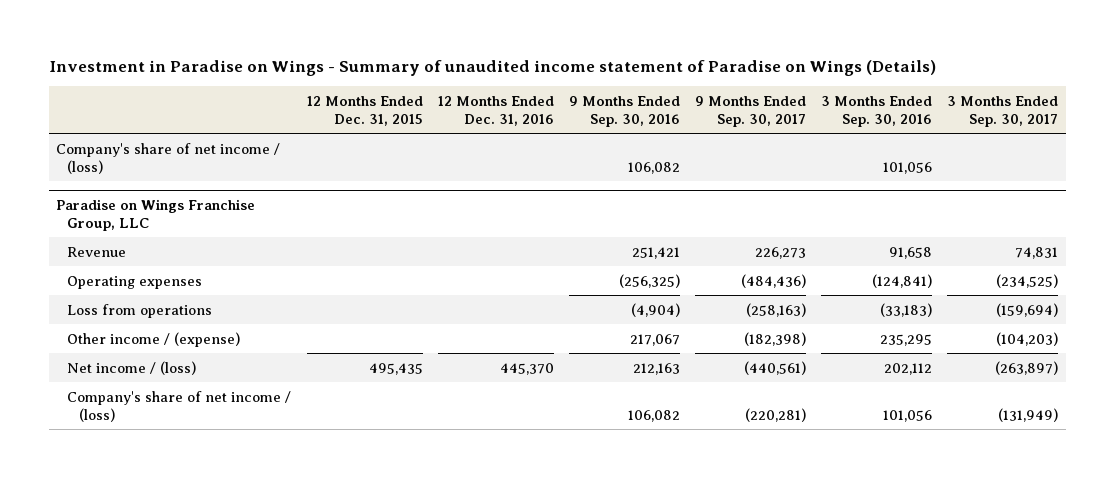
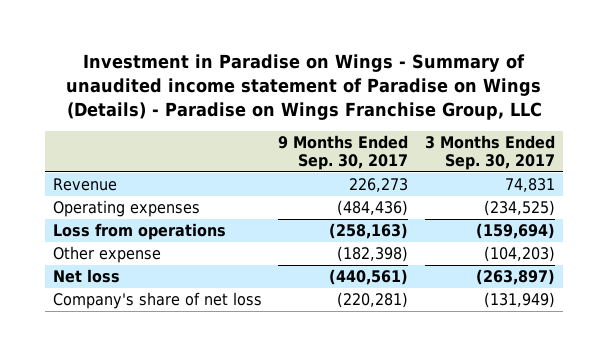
- Investment in Paradise on Wings - Summary of unaudited income statement of Paradise on Wings (Details)
+ Investment in Paradise on Wings - Summary of unaudited income statement of Paradise on Wings (Details) - Paradise on Wings Franchise Group, LLC
- | 12 Months Ended Dec. 31, 2015 | 12 Months Ended Dec. 31, 2016 | 9 Months Ended Sep. 30, 2016 | 9 Months Ended Sep. 30, 2017 | 3 Months Ended Sep. 30, 2016 | 3 Months Ended Sep. 30, 2017
+ | 9 Months Ended Sep. 30, 2017 | 3 Months Ended Sep. 30, 2017
- Company's share of net income / (loss) | | | 106,082 | | 101,056 |
- Paradise on Wings Franchise Group, LLC
- Other income / (expense) | | | 217,067 | (182,398) | 235,295 | (104,203)
- Net income / (loss) | 495,435 | 445,370 | 212,163 | (440,561) | 202,112 | (263,897)
- Company's share of net income / (loss) | | | 106,082 | (220,281) | 101,056 | (131,949)
+ Other expense | (182,398) | (104,203)
+ Net loss | (440,561) | (263,897)
+ Company's share of net loss | (220,281) | (131,949)

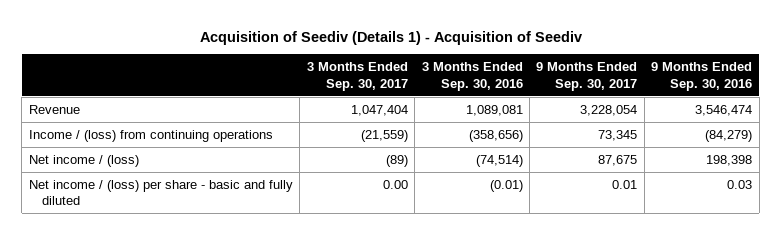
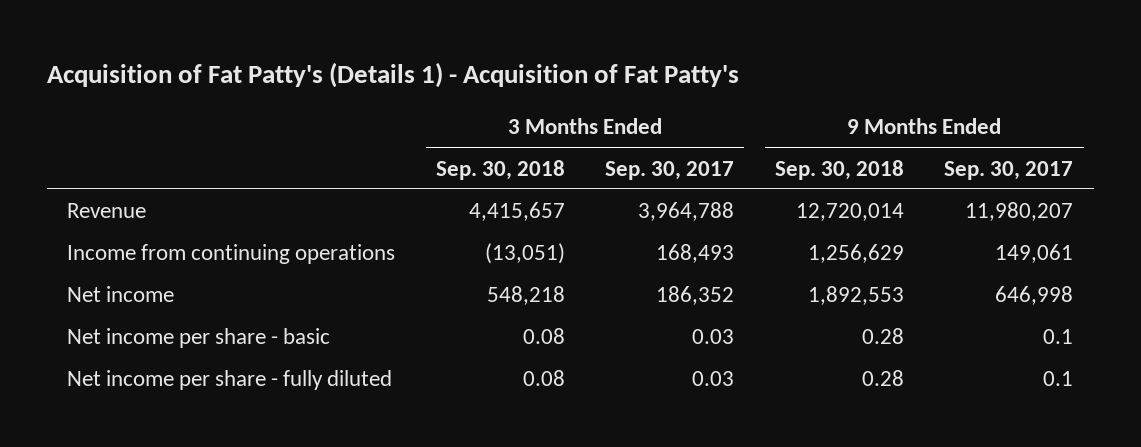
- Acquisition of Seediv (Details 1) - Acquisition of Seediv
+ Acquisition of Fat Patty's (Details 1) - Acquisition of Fat Patty's
- | 3 Months Ended Sep. 30, 2017 | 3 Months Ended Sep. 30, 2016 | 9 Months Ended Sep. 30, 2017 | 9 Months Ended Sep. 30, 2016
+ | 3 Months Ended Sep. 30, 2018 | 3 Months Ended Sep. 30, 2017 | 9 Months Ended Sep. 30, 2018 | 9 Months Ended Sep. 30, 2017
- Revenue | 1,047,404 | 1,089,081 | 3,228,054 | 3,546,474
- Income / (loss) from continuing operations | (21,559) | (358,656) | 73,345 | (84,279)
- Net income / (loss) | (89) | (74,514) | 87,675 | 198,398
- Net income / (loss) per share - basic and fully diluted | 0.00 | (0.01) | 0.01 | 0.03
+ Revenue | 4,415,657 | 3,964,788 | 12,720,014 | 11,980,207
+ Income from continuing operations | (13,051) | 168,493 | 1,256,629 | 149,061
+ Net income | 548,218 | 186,352 | 1,892,553 | 646,998
+ Net income per share - basic | 0.08 | 0.03 | 0.28 | 0.1
+ Net income per share - fully diluted | 0.08 | 0.03 | 0.28 | 0.1

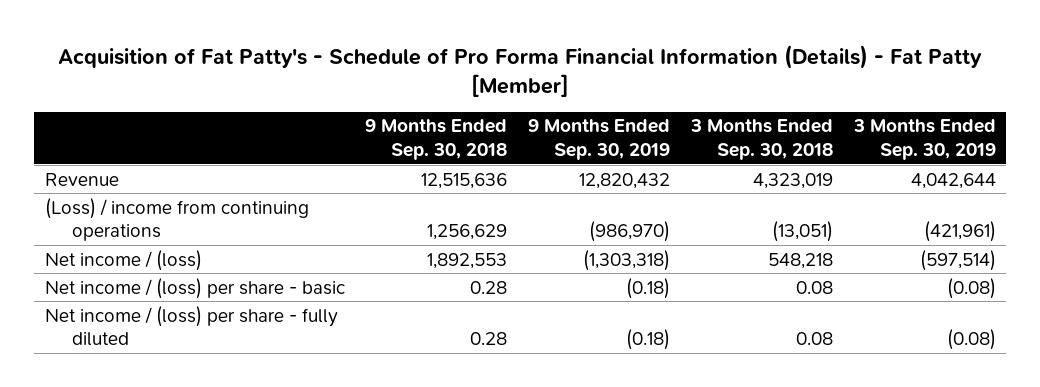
- Acquisition of Fat Patty's (Details 1) - Acquisition of Fat Patty's
+ Acquisition of Fat Patty's - Schedule of Pro Forma Financial Information (Details) - Fat Patty [Member]
- | 3 Months Ended Sep. 30, 2018 | 3 Months Ended Sep. 30, 2017 | 9 Months Ended Sep. 30, 2018 | 9 Months Ended Sep. 30, 2017
+ | 9 Months Ended Sep. 30, 2018 | 9 Months Ended Sep. 30, 2019 | 3 Months Ended Sep. 30, 2018 | 3 Months Ended Sep. 30, 2019
- Revenue | 4,415,657 | 3,964,788 | 12,720,014 | 11,980,207
- Income from continuing operations | (13,051) | 168,493 | 1,256,629 | 149,061
- Net income | 548,218 | 186,352 | 1,892,553 | 646,998
- Net income per share - basic | 0.08 | 0.03 | 0.28 | 0.1
- Net income per share - fully diluted | 0.08 | 0.03 | 0.28 | 0.1
+ Revenue | 12,515,636 | 12,820,432 | 4,323,019 | 4,042,644
+ (Loss) / income from continuing operations | 1,256,629 | (986,970) | (13,051) | (421,961)
+ Net income / (loss) | 1,892,553 | (1,303,318) | 548,218 | (597,514)
+ Net income / (loss) per share - basic | 0.28 | (0.18) | 0.08 | (0.08)
+ Net income / (loss) per share - fully diluted | 0.28 | (0.18) | 0.08 | (0.08)

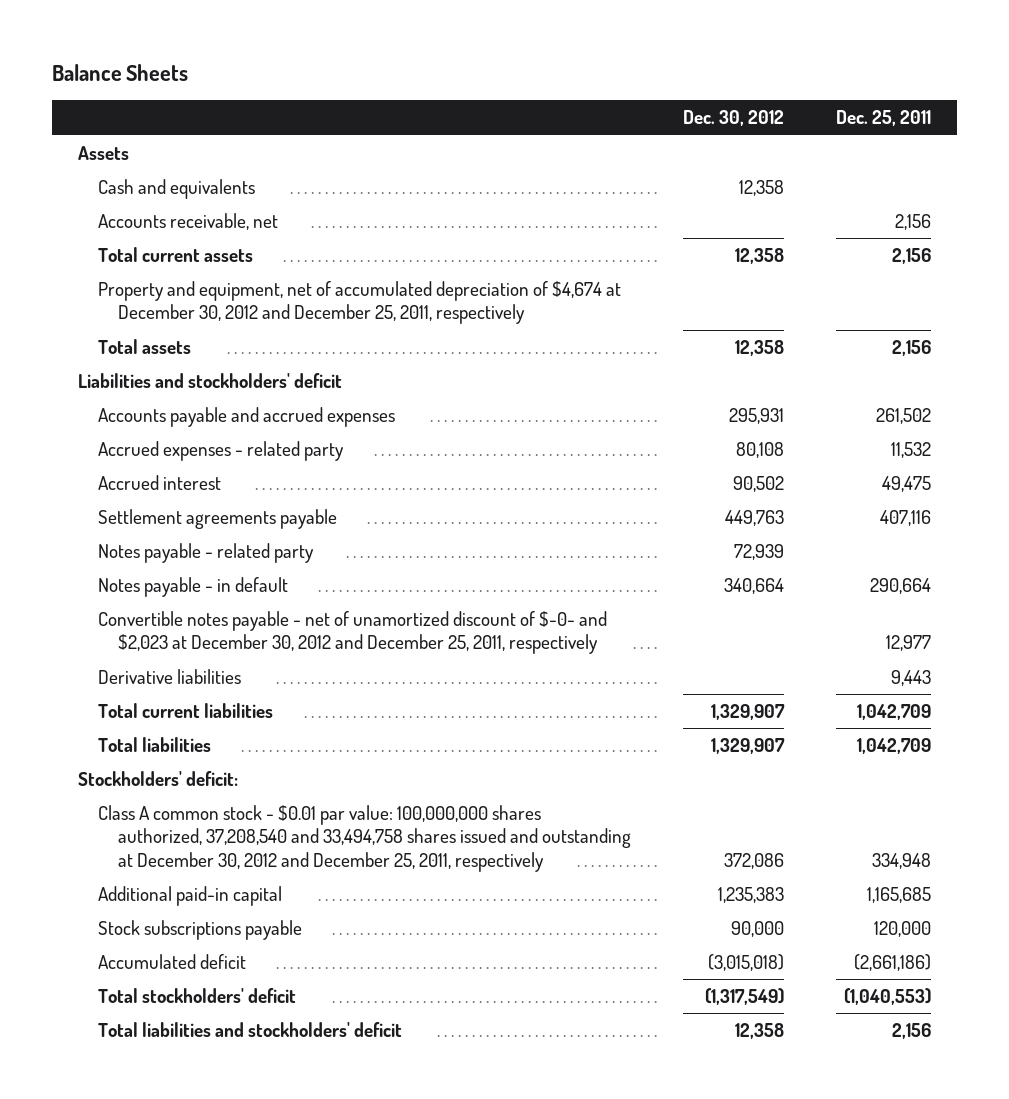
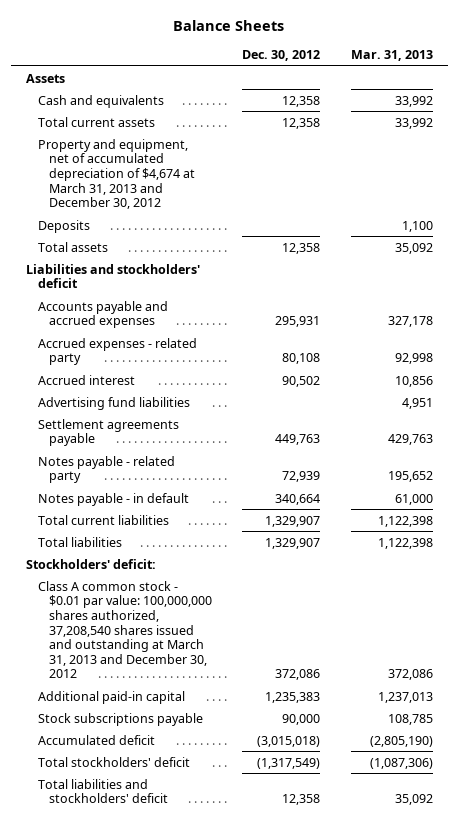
- | Dec. 30, 2012 | Dec. 25, 2011
+ | Dec. 30, 2012 | Mar. 31, 2013
- Accounts receivable, net | | 2,156
- Property and equipment, net of accumulated depreciation of $4,674 at December 30, 2012 and December 25, 2011, respectively
+ Property and equipment, net of accumulated depreciation of $4,674 at March 31, 2013 and December 30, 2012
+ Deposits | | 1,100
+ Advertising fund liabilities | | 4,951
- Convertible notes payable - net of unamortized discount of $-0- and $2,023 at December 30, 2012 and December 25, 2011, respectively | | 12,977
- Derivative liabilities | | 9,443
- Class A common stock - $0.01 par value: 100,000,000 shares authorized, 37,208,540 and 33,494,758 shares issued and outstanding at December 30, 2012 and December 25, 2011, respectively | 372,086 | 334,948
+ Class A common stock - $0.01 par value: 100,000,000 shares authorized, 37,208,540 shares issued and outstanding at March 31, 2013 and December 30, 2012 | 372,086 | 372,086

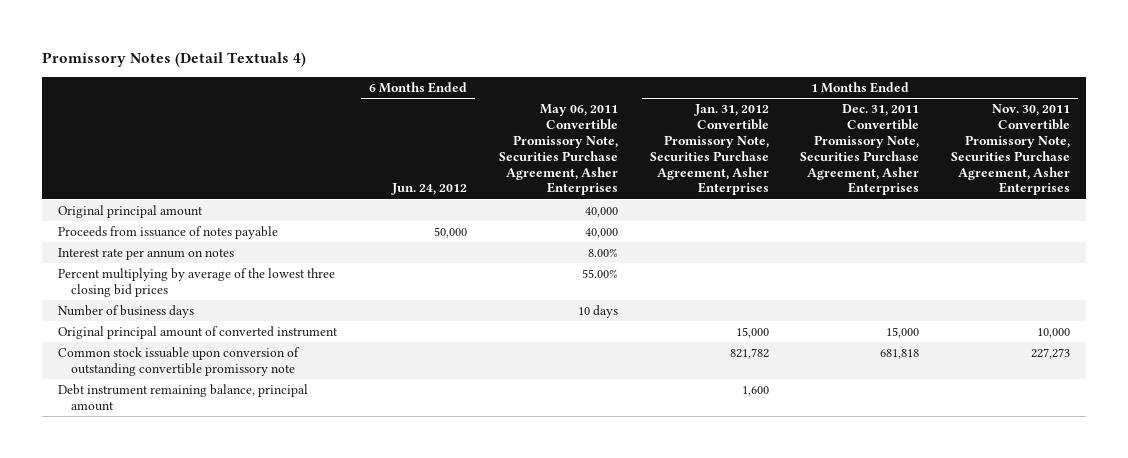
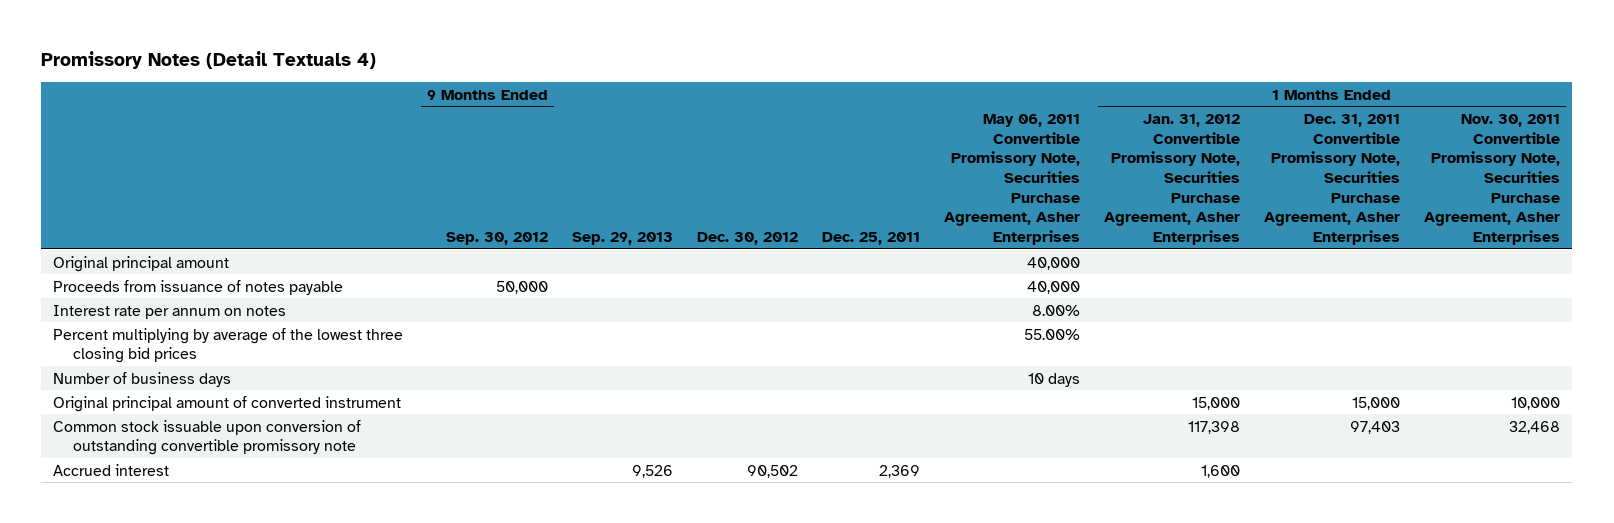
- | 6 Months Ended Jun. 24, 2012 | May 06, 2011 Convertible Promissory Note, Securities Purchase Agreement, Asher Enterprises | 1 Months Ended Jan. 31, 2012 Convertible Promissory Note, Securities Purchase Agreement, Asher Enterprises | 1 Months Ended Dec. 31, 2011 Convertible Promissory Note, Securities Purchase Agreement, Asher Enterprises | 1 Months Ended Nov. 30, 2011 Convertible Promissory Note, Securities Purchase Agreement, Asher Enterprises
+ | 9 Months Ended Sep. 30, 2012 | Sep. 29, 2013 | Dec. 30, 2012 | Dec. 25, 2011 | May 06, 2011 Convertible Promissory Note, Securities Purchase Agreement, Asher Enterprises | 1 Months Ended Jan. 31, 2012 Convertible Promissory Note, Securities Purchase Agreement, Asher Enterprises | 1 Months Ended Dec. 31, 2011 Convertible Promissory Note, Securities Purchase Agreement, Asher Enterprises | 1 Months Ended Nov. 30, 2011 Convertible Promissory Note, Securities Purchase Agreement, Asher Enterprises
- Common stock issuable upon conversion of outstanding convertible promissory note | | | 821,782 | 681,818 | 227,273
- Debt instrument remaining balance, principal amount | | | 1,600 | |
+ Common stock issuable upon conversion of outstanding convertible promissory note | | | | | | 117,398 | 97,403 | 32,468
+ Accrued interest | | 9,526 | 90,502 | 2,369 | | 1,600 | |

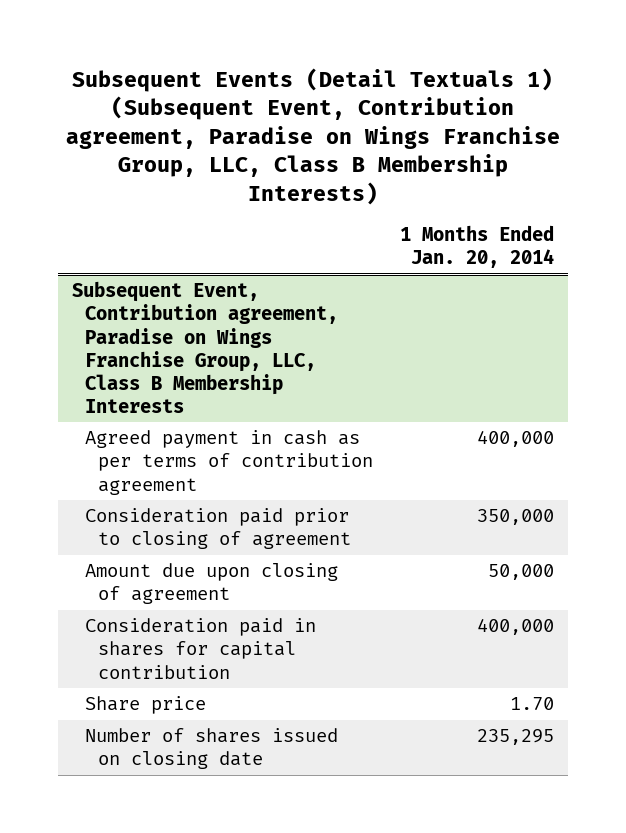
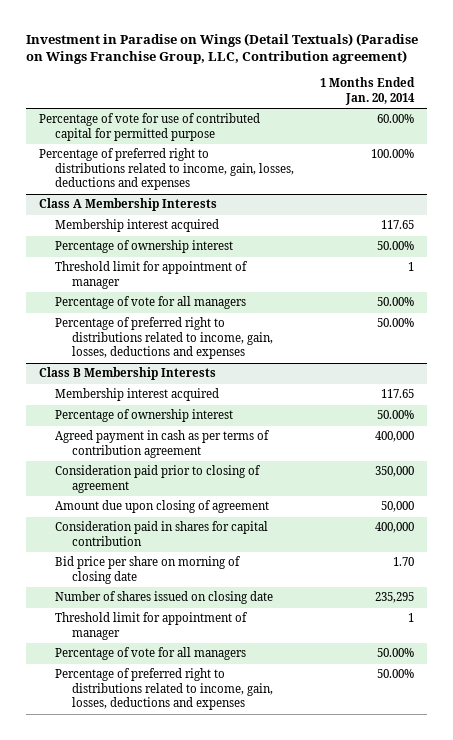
- Subsequent Events (Detail Textuals 1) (Subsequent Event, Contribution agreement, Paradise on Wings Franchise Group, LLC, Class B Membership Interests)
+ Investment in Paradise on Wings (Detail Textuals) (Paradise on Wings Franchise Group, LLC, Contribution agreement)
- Subsequent Event, Contribution agreement, Paradise on Wings Franchise Group, LLC, Class B Membership Interests
+ Percentage of vote for use of contributed capital for permitted purpose | 60.00%
+ Percentage of preferred right to distributions related to income, gain, losses, deductions and expenses | 100.00%
+ Class A Membership Interests
+ Membership interest acquired | 117.65
+ Percentage of ownership interest | 50.00%
+ Threshold limit for appointment of manager | 1
+ Percentage of vote for all managers | 50.00%
+ Percentage of preferred right to distributions related to income, gain, losses, deductions and expenses | 50.00%
+ Class B Membership Interests
+ Membership interest acquired | 117.65
+ Percentage of ownership interest | 50.00%
- Share price | 1.70
+ Bid price per share on morning of closing date | 1.70
+ Threshold limit for appointment of manager | 1
+ Percentage of vote for all managers | 50.00%
+ Percentage of preferred right to distributions related to income, gain, losses, deductions and expenses | 50.00%

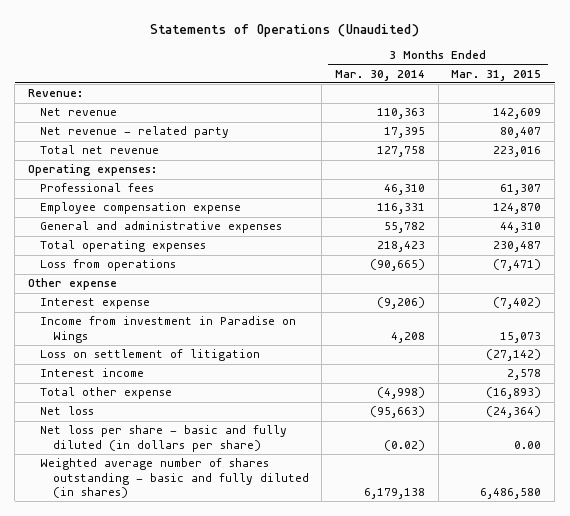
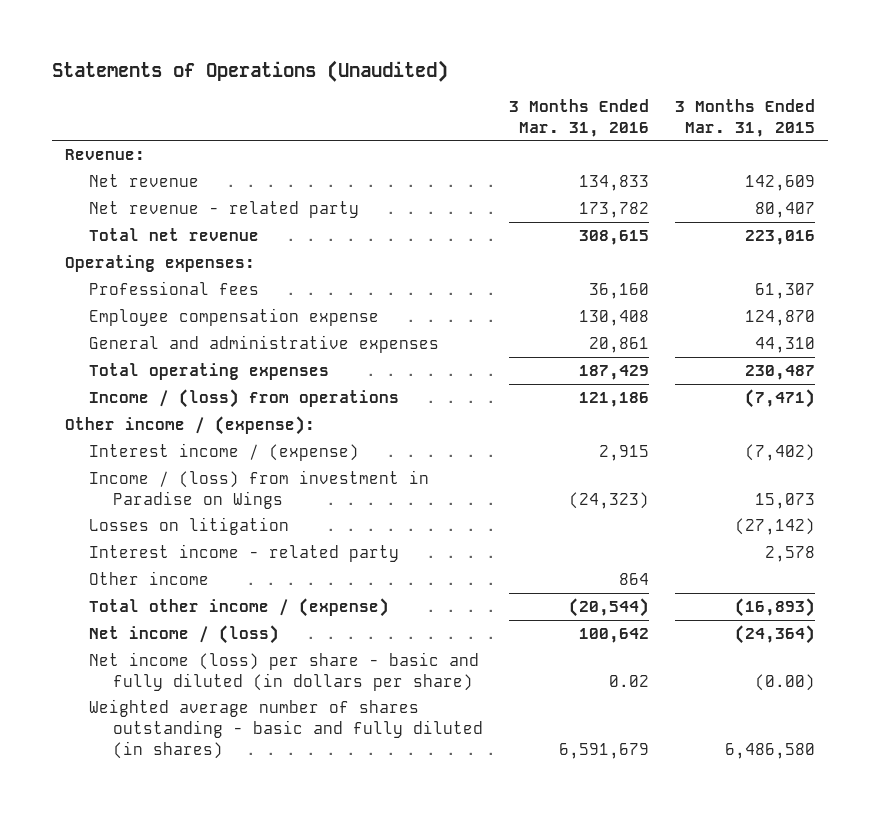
- | 3 Months Ended Mar. 30, 2014 | 3 Months Ended Mar. 31, 2015
+ | 3 Months Ended Mar. 31, 2016 | 3 Months Ended Mar. 31, 2015
- Loss from operations | (90,665) | (7,471)
- Other expense
- Interest expense | (9,206) | (7,402)
- Income from investment in Paradise on Wings | 4,208 | 15,073
- Loss on settlement of litigation | | (27,142)
- Interest income | | 2,578
- Total other expense | (4,998) | (16,893)
- Net loss | (95,663) | (24,364)
- Net loss per share - basic and fully diluted (in dollars per share) | (0.02) | 0.00
+ Income / (loss) from operations | 121,186 | (7,471)
+ Other income / (expense):
+ Interest income / (expense) | 2,915 | (7,402)
+ Income / (loss) from investment in Paradise on Wings | (24,323) | 15,073
+ Losses on litigation | | (27,142)
+ Interest income - related party | | 2,578
+ Other income | 864 |
+ Total other income / (expense) | (20,544) | (16,893)
+ Net income / (loss) | 100,642 | (24,364)
+ Net income (loss) per share - basic and fully diluted (in dollars per share) | 0.02 | (0.00)

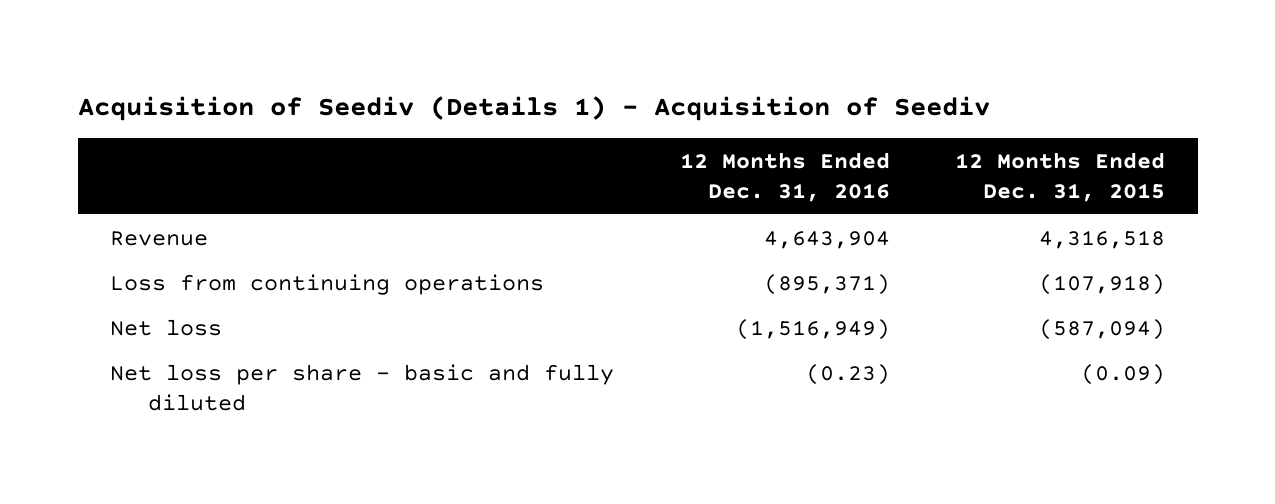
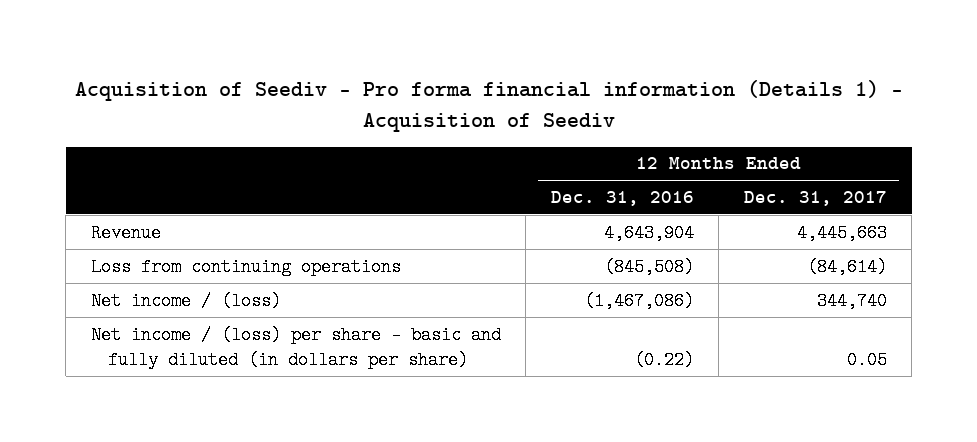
- Acquisition of Seediv (Details 1) - Acquisition of Seediv
+ Acquisition of Seediv - Pro forma financial information (Details 1) - Acquisition of Seediv
- | 12 Months Ended Dec. 31, 2016 | 12 Months Ended Dec. 31, 2015
+ | 12 Months Ended Dec. 31, 2016 | 12 Months Ended Dec. 31, 2017
- Loss from continuing operations | (895,371) | (107,918)
- Net loss | (1,516,949) | (587,094)
- Net loss per share - basic and fully diluted | (0.23) | (0.09)
+ Loss from continuing operations | (845,508) | (84,614)
+ Net income / (loss) | (1,467,086) | 344,740
+ Net income / (loss) per share - basic and fully diluted (in dollars per share) | (0.22) | 0.05

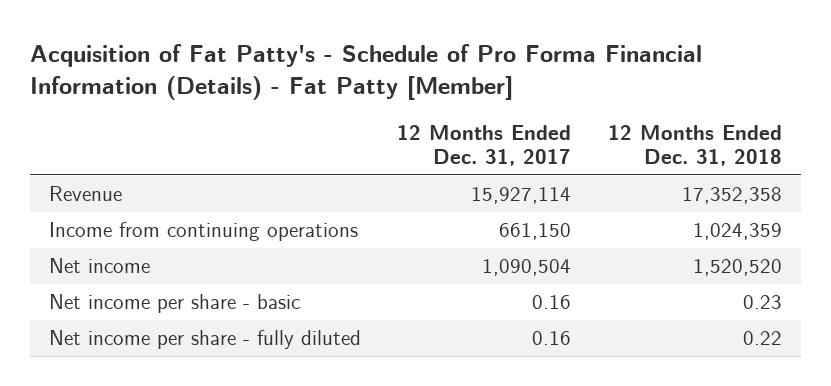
- Acquisition of Seediv - Pro forma financial information (Details 1) - Acquisition of Seediv
+ Acquisition of Fat Patty's - Schedule of Pro Forma Financial Information (Details) - Fat Patty [Member]
- | 12 Months Ended Dec. 31, 2016 | 12 Months Ended Dec. 31, 2017
+ | 12 Months Ended Dec. 31, 2017 | 12 Months Ended Dec. 31, 2018
- Revenue | 4,643,904 | 4,445,663
- Loss from continuing operations | (845,508) | (84,614)
- Net income / (loss) | (1,467,086) | 344,740
- Net income / (loss) per share - basic and fully diluted (in dollars per share) | (0.22) | 0.05
+ Revenue | 15,927,114 | 17,352,358
+ Income from continuing operations | 661,150 | 1,024,359
+ Net income | 1,090,504 | 1,520,520
+ Net income per share - basic | 0.16 | 0.23
+ Net income per share - fully diluted | 0.16 | 0.22

